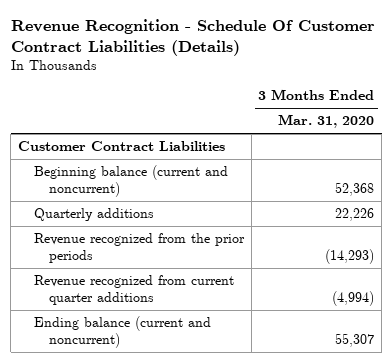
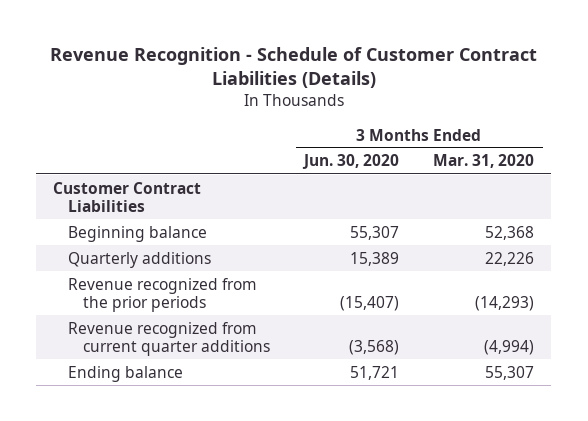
- Revenue Recognition - Schedule Of Customer Contract Liabilities (Details)
+ Revenue Recognition - Schedule of Customer Contract Liabilities (Details)
- | 3 Months Ended Mar. 31, 2020
+ | 3 Months Ended Jun. 30, 2020 | 3 Months Ended Mar. 31, 2020
- Beginning balance (current and noncurrent) | 52,368
+ Beginning balance | 55,307 | 52,368
- Ending balance (current and noncurrent) | 55,307
+ Ending balance | 51,721 | 55,307

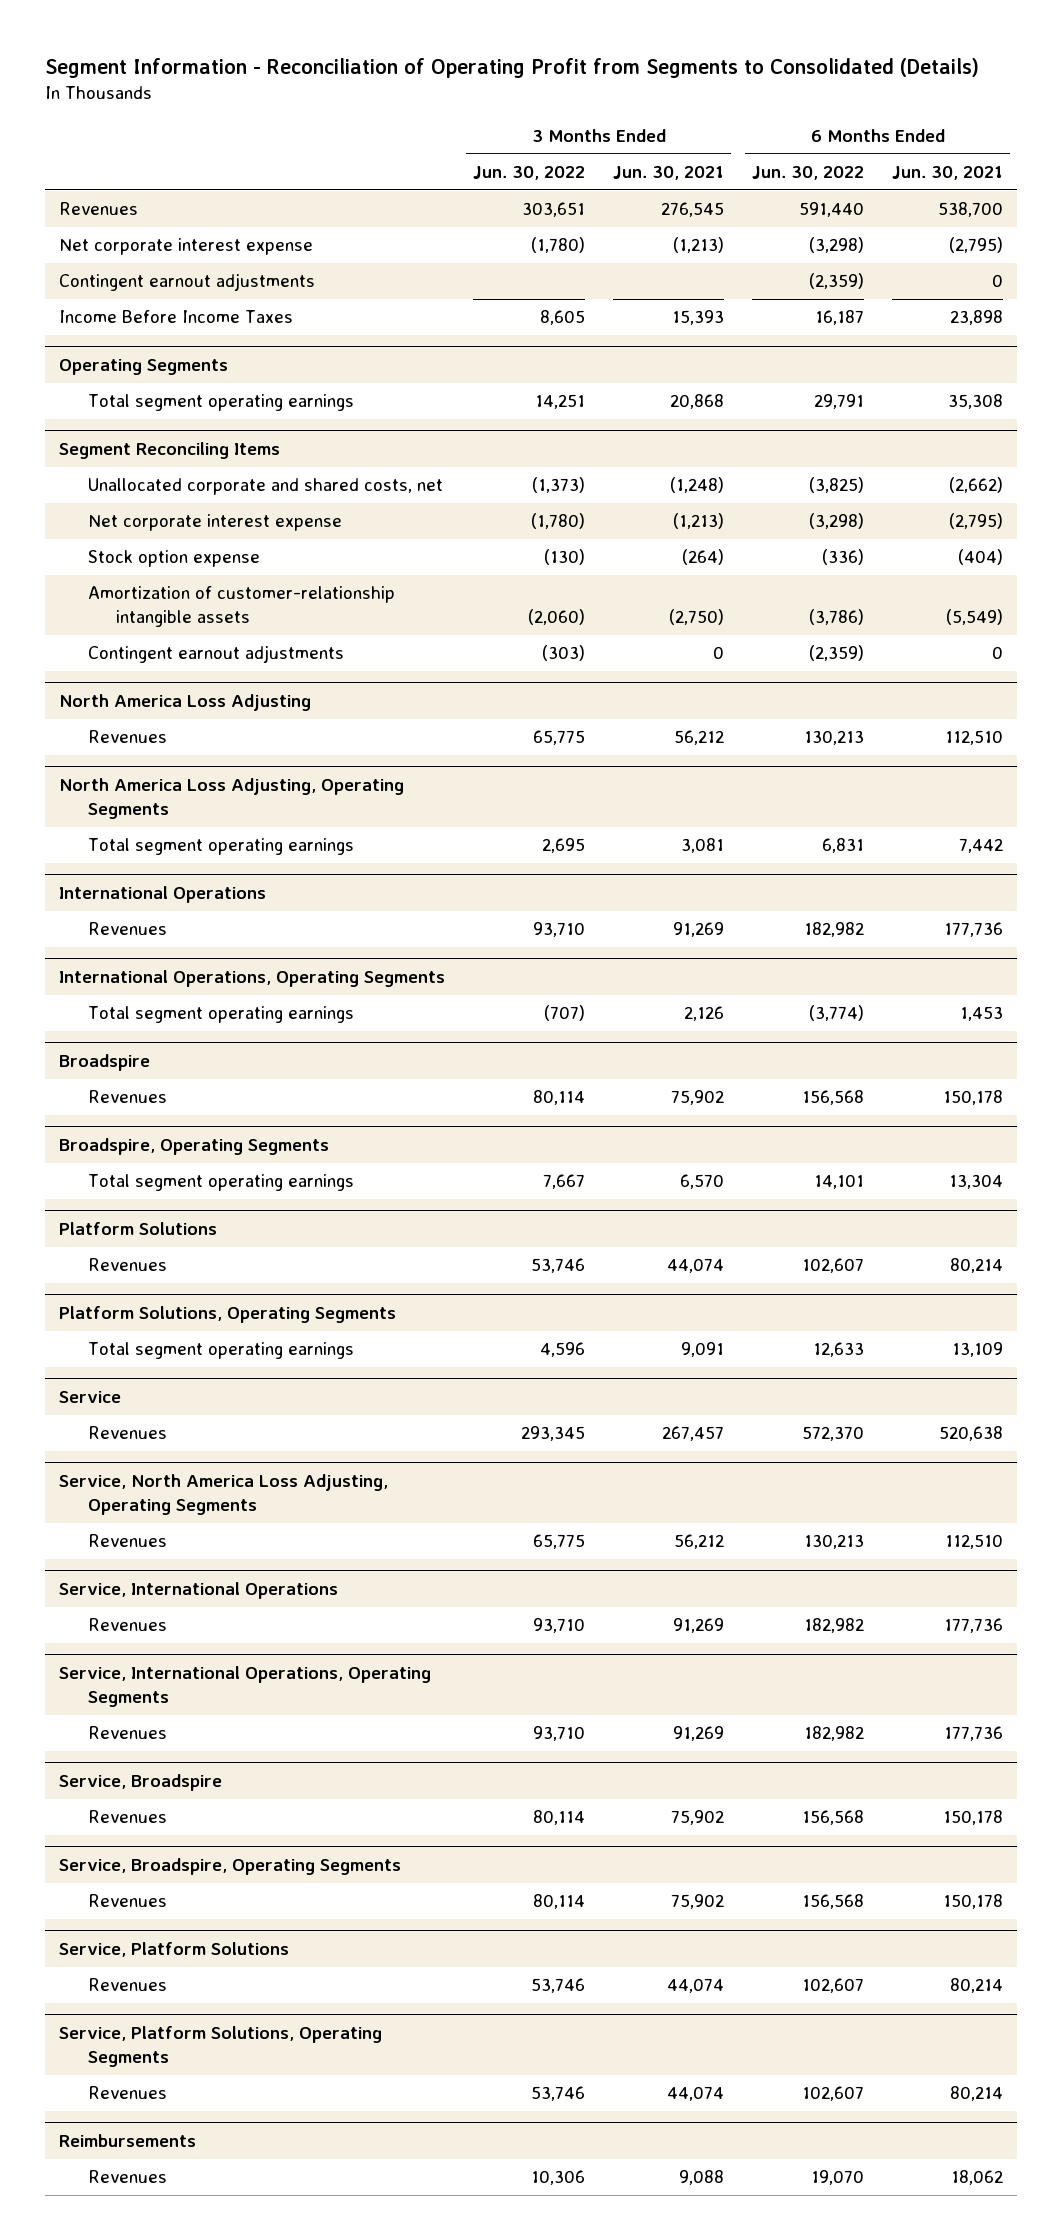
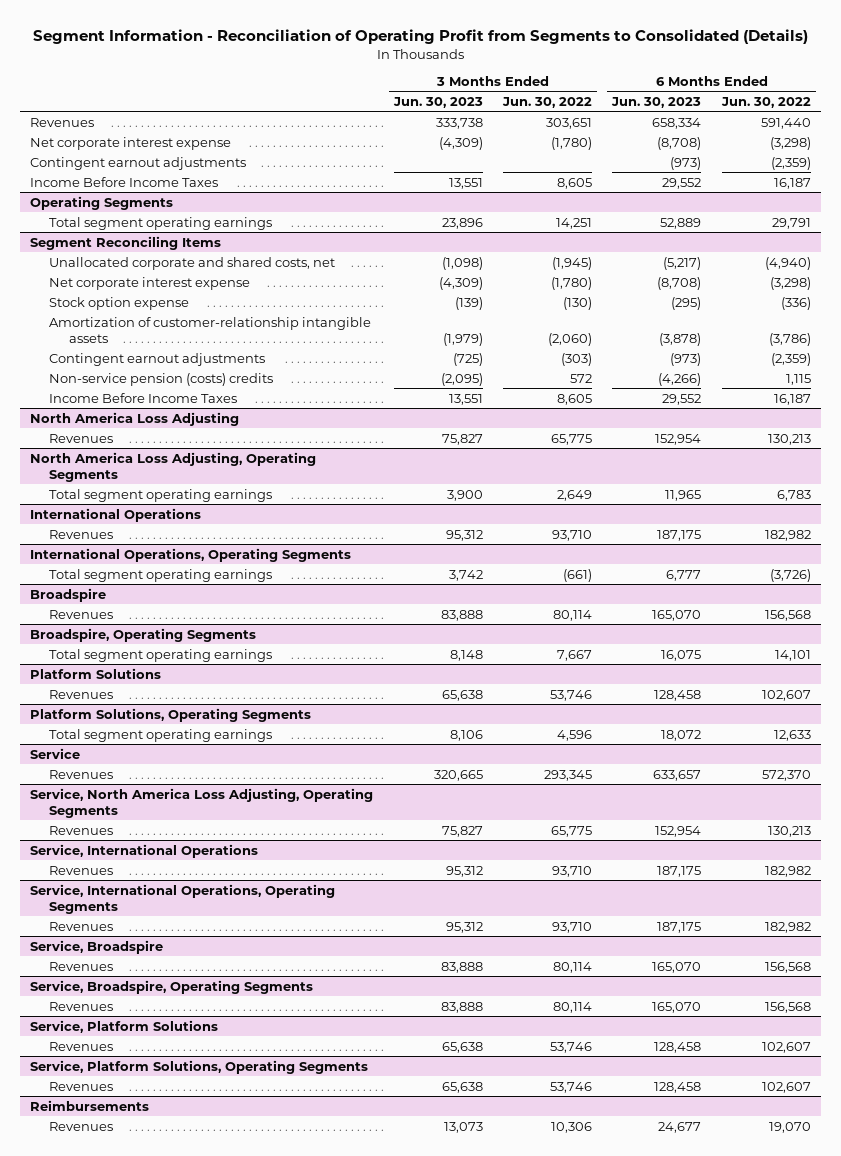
- | 3 Months Ended Jun. 30, 2022 | 3 Months Ended Jun. 30, 2021 | 6 Months Ended Jun. 30, 2022 | 6 Months Ended Jun. 30, 2021
+ | 3 Months Ended Jun. 30, 2023 | 3 Months Ended Jun. 30, 2022 | 6 Months Ended Jun. 30, 2023 | 6 Months Ended Jun. 30, 2022
@ Segment Reconciling Items
- Unallocated corporate and shared costs, net | (1,373) | (1,248) | (3,825) | (2,662)
+ Unallocated corporate and shared costs, net | (1,098) | (1,945) | (5,217) | (4,940)
+ Non-service pension (costs) credits | (2,095) | 572 | (4,266) | 1,115
+ Income Before Income Taxes | 13,551 | 8,605 | 29,552 | 16,187
@ North America Loss Adjusting, Operating Segments
- Total segment operating earnings | 2,695 | 3,081 | 6,831 | 7,442
+ Total segment operating earnings | 3,900 | 2,649 | 11,965 | 6,783
@ International Operations, Operating Segments
- Total segment operating earnings | (707) | 2,126 | (3,774) | 1,453
+ Total segment operating earnings | 3,742 | (661) | 6,777 | (3,726)

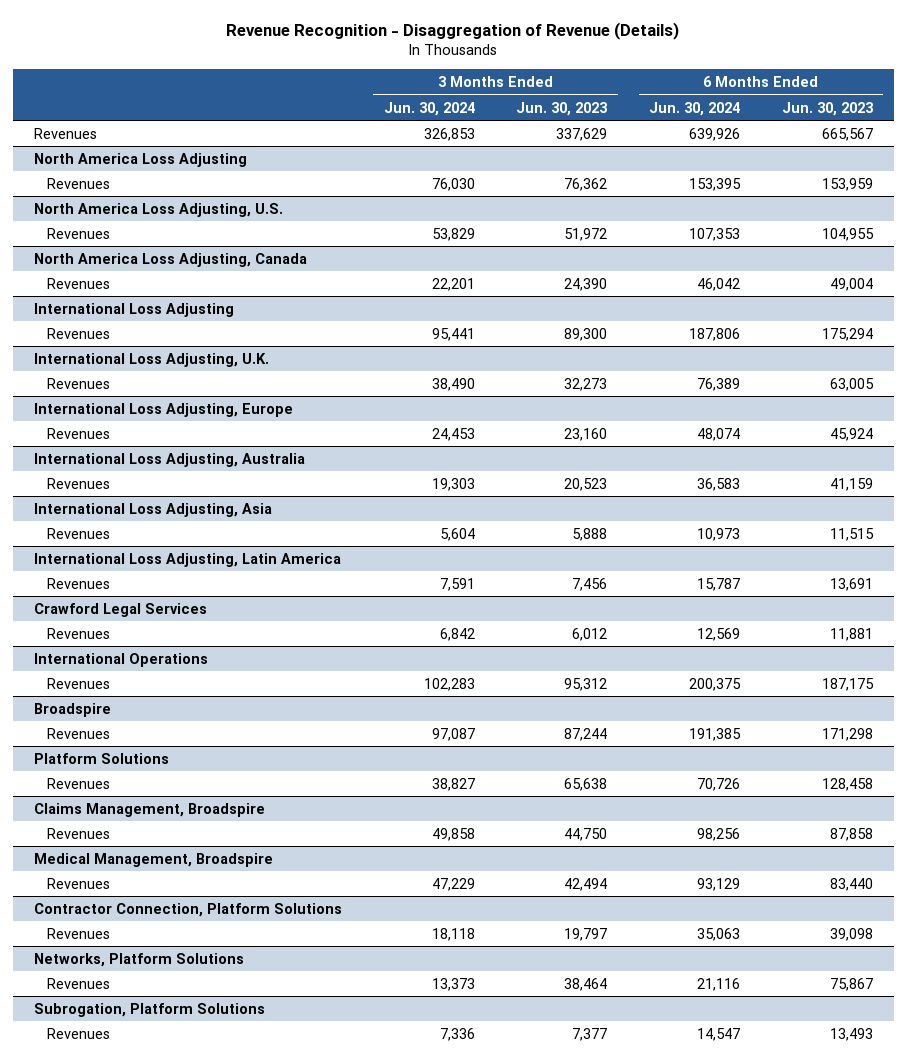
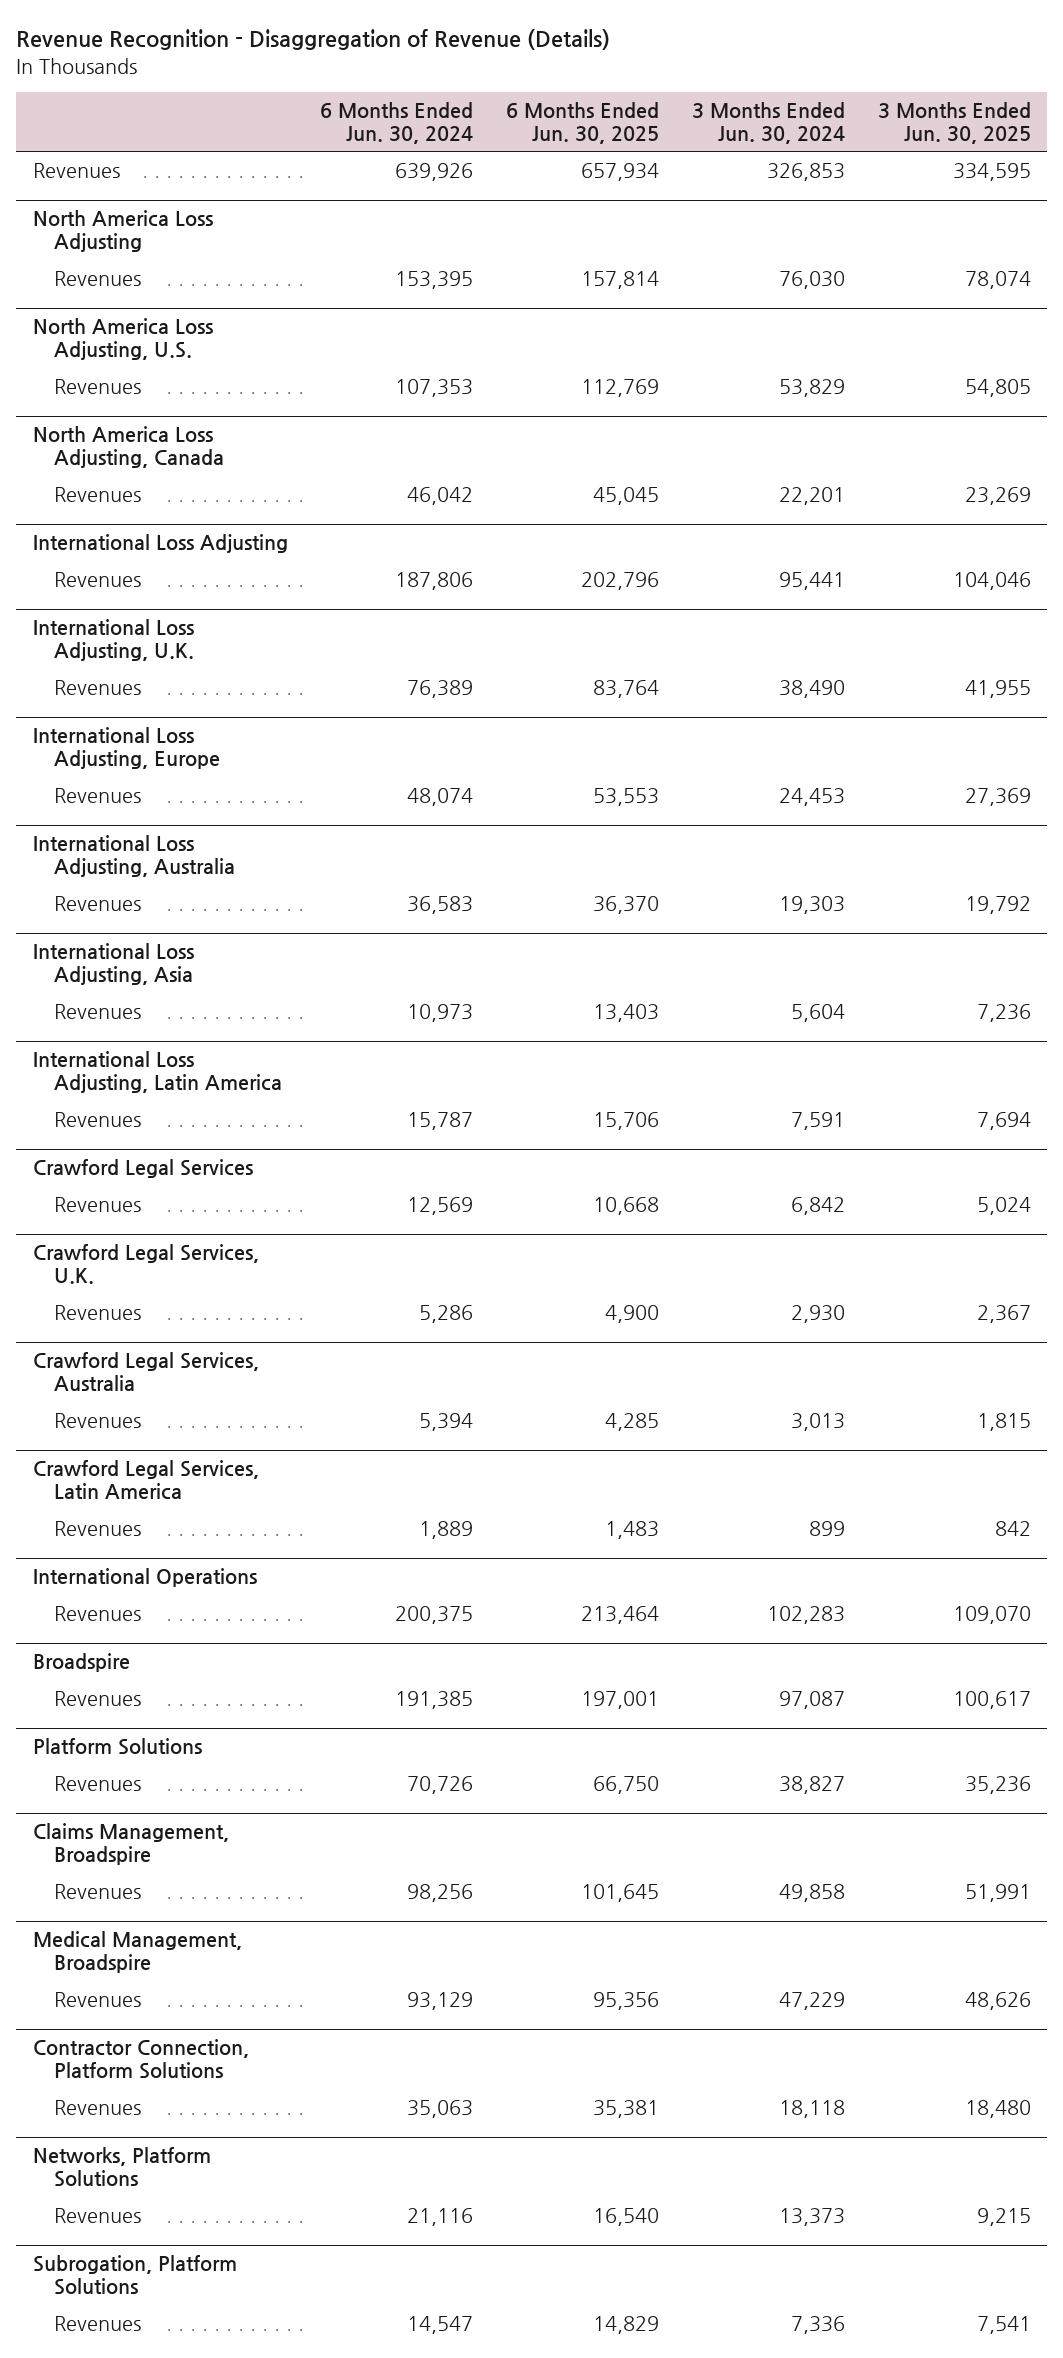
- | 3 Months Ended Jun. 30, 2024 | 3 Months Ended Jun. 30, 2023 | 6 Months Ended Jun. 30, 2024 | 6 Months Ended Jun. 30, 2023
+ | 6 Months Ended Jun. 30, 2024 | 6 Months Ended Jun. 30, 2025 | 3 Months Ended Jun. 30, 2024 | 3 Months Ended Jun. 30, 2025
+ Crawford Legal Services, U.K.
+ Revenues | 5,286 | 4,900 | 2,930 | 2,367
+ Crawford Legal Services, Australia
+ Revenues | 5,394 | 4,285 | 3,013 | 1,815
+ Crawford Legal Services, Latin America
+ Revenues | 1,889 | 1,483 | 899 | 842

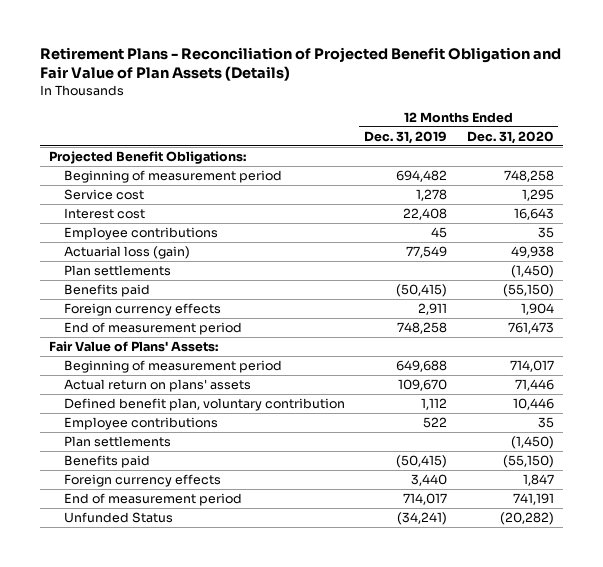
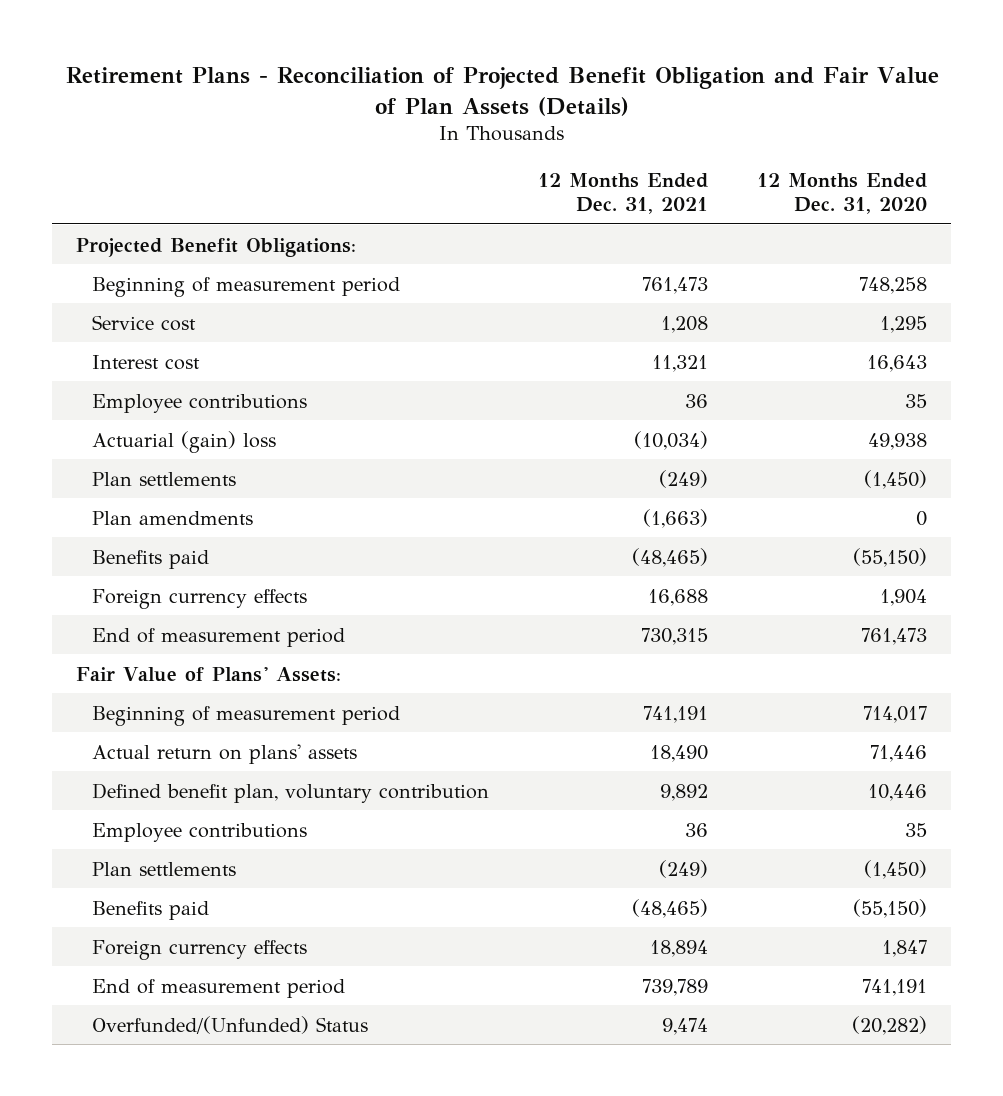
- | 12 Months Ended Dec. 31, 2019 | 12 Months Ended Dec. 31, 2020
+ | 12 Months Ended Dec. 31, 2021 | 12 Months Ended Dec. 31, 2020
- Actuarial loss (gain) | 77,549 | 49,938
+ Actuarial (gain) loss | (10,034) | 49,938
+ Plan amendments | (1,663) | 0
- Unfunded Status | (34,241) | (20,282)
+ Overfunded/(Unfunded) Status | 9,474 | (20,282)

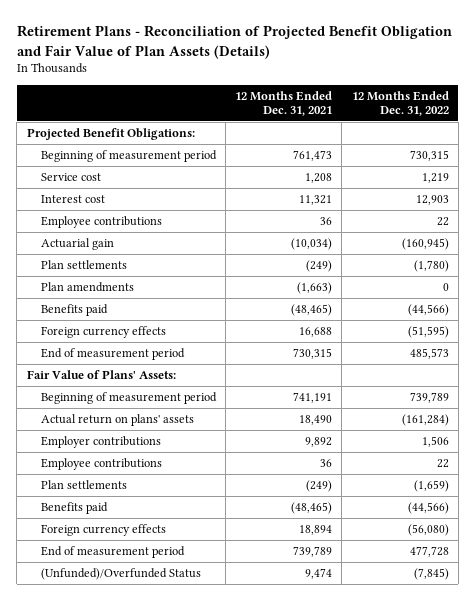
- | 12 Months Ended Dec. 31, 2021 | 12 Months Ended Dec. 31, 2020
+ | 12 Months Ended Dec. 31, 2021 | 12 Months Ended Dec. 31, 2022
- Actuarial (gain) loss | (10,034) | 49,938
+ Actuarial gain | (10,034) | (160,945)
- Defined benefit plan, voluntary contribution | 9,892 | 10,446
+ Employer contributions | 9,892 | 1,506
- Overfunded/(Unfunded) Status | 9,474 | (20,282)
+ (Unfunded)/Overfunded Status | 9,474 | (7,845)

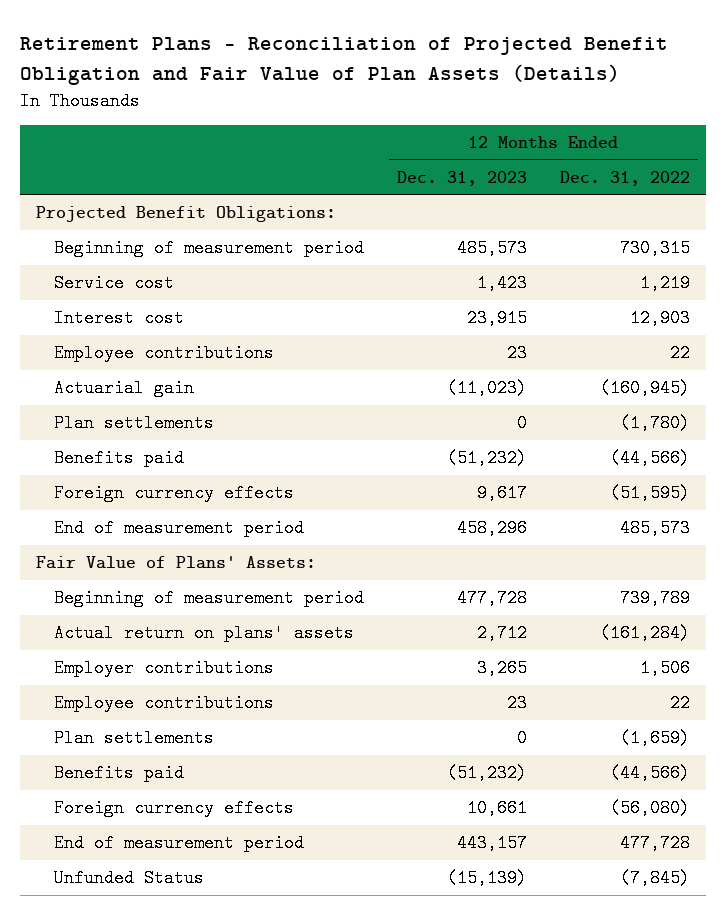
- | 12 Months Ended Dec. 31, 2021 | 12 Months Ended Dec. 31, 2022
+ | 12 Months Ended Dec. 31, 2023 | 12 Months Ended Dec. 31, 2022
- Plan amendments | (1,663) | 0
- (Unfunded)/Overfunded Status | 9,474 | (7,845)
+ Unfunded Status | (15,139) | (7,845)

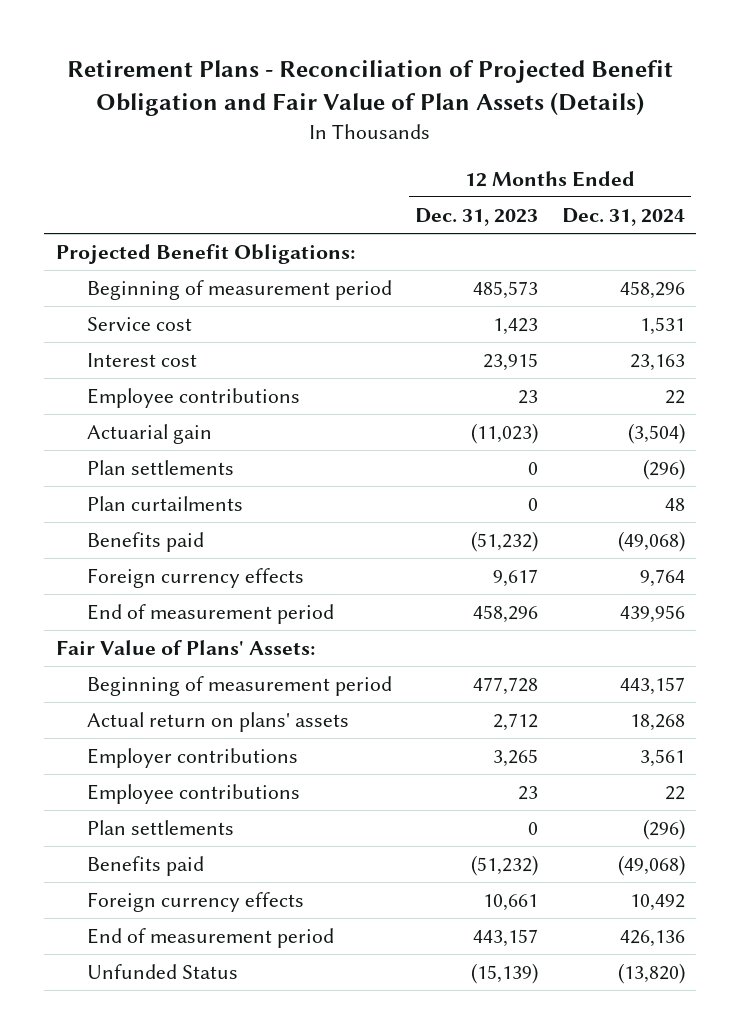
- | 12 Months Ended Dec. 31, 2023 | 12 Months Ended Dec. 31, 2022
+ | 12 Months Ended Dec. 31, 2023 | 12 Months Ended Dec. 31, 2024
+ Plan curtailments | 0 | 48

